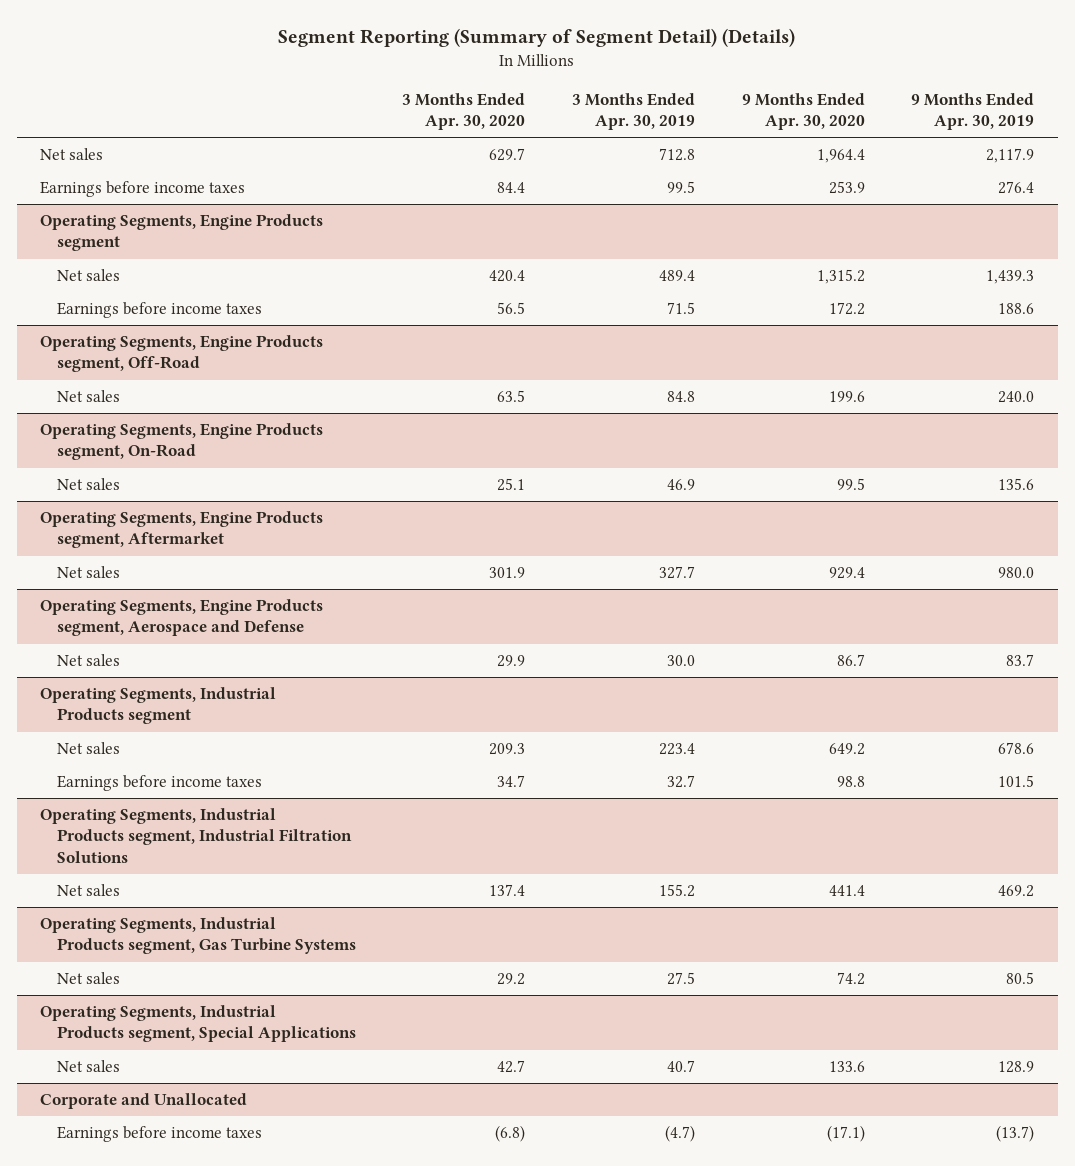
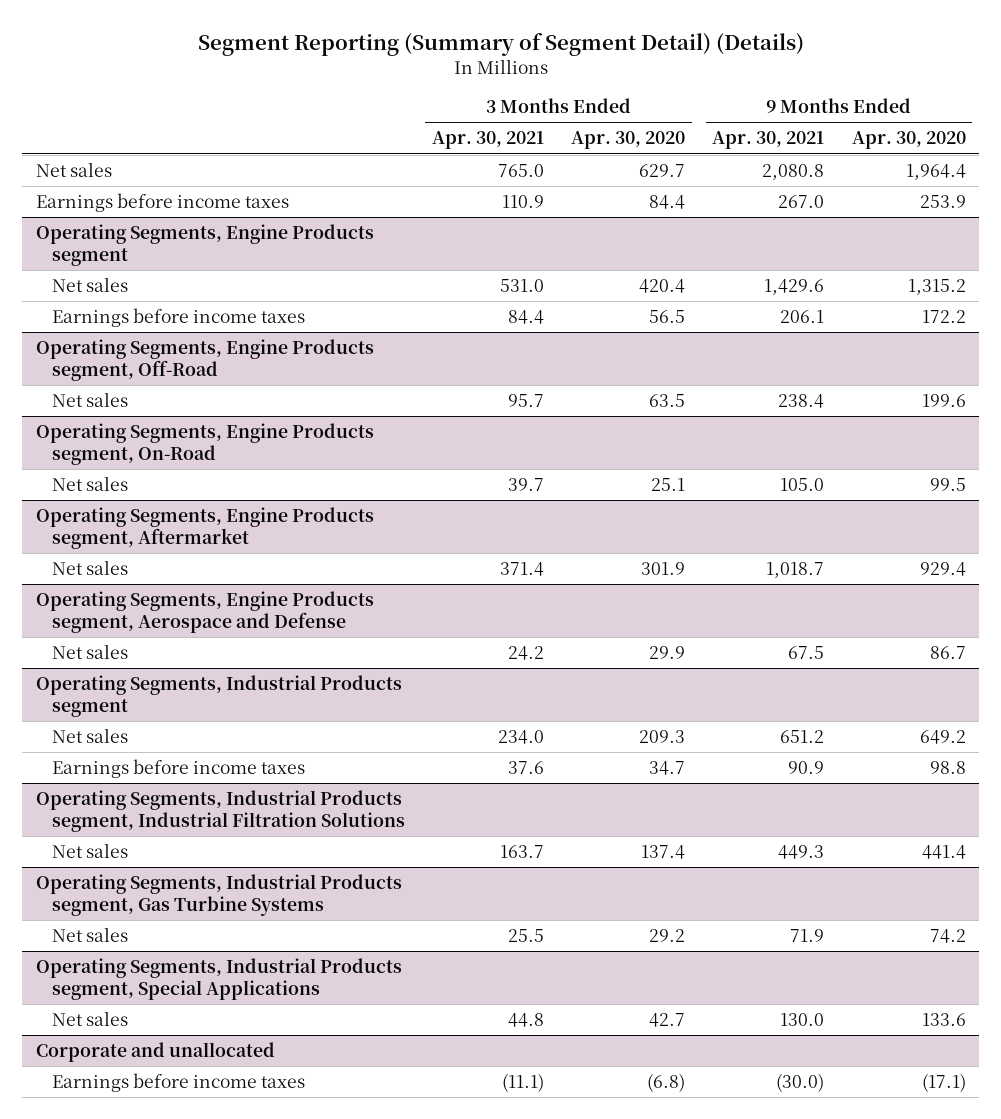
- | 3 Months Ended Apr. 30, 2020 | 3 Months Ended Apr. 30, 2019 | 9 Months Ended Apr. 30, 2020 | 9 Months Ended Apr. 30, 2019
+ | 3 Months Ended Apr. 30, 2021 | 3 Months Ended Apr. 30, 2020 | 9 Months Ended Apr. 30, 2021 | 9 Months Ended Apr. 30, 2020
- Corporate and Unallocated
+ Corporate and unallocated

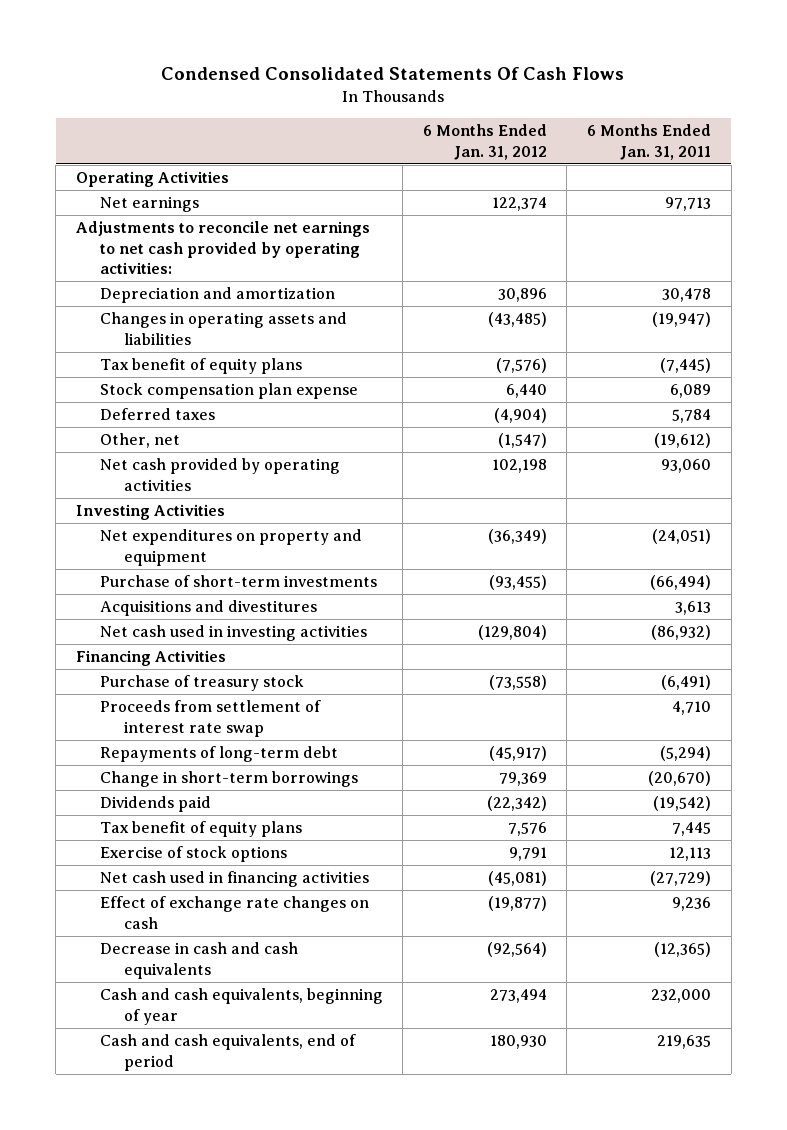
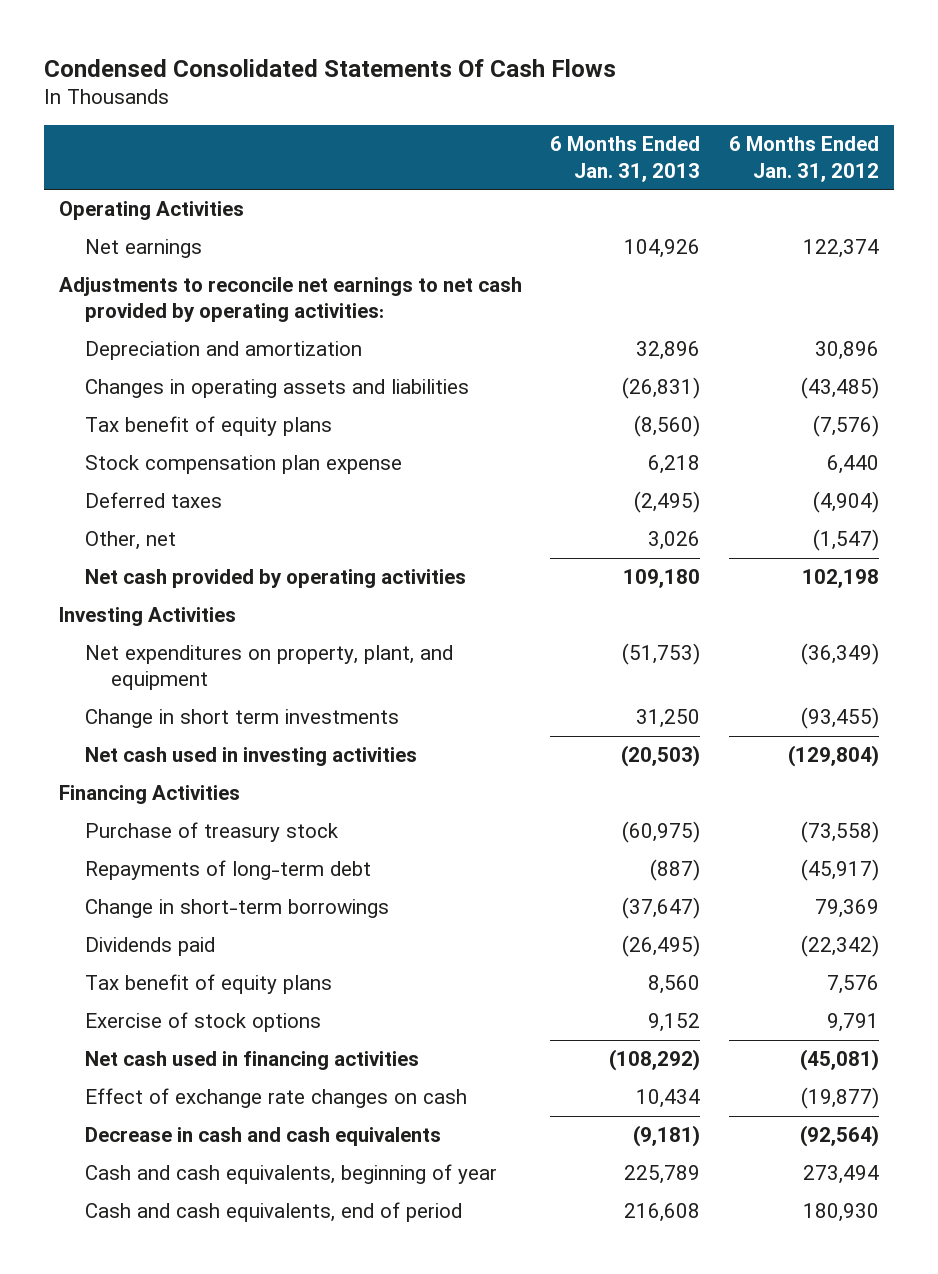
- | 6 Months Ended Jan. 31, 2012 | 6 Months Ended Jan. 31, 2011
+ | 6 Months Ended Jan. 31, 2013 | 6 Months Ended Jan. 31, 2012
- Net expenditures on property and equipment | (36,349) | (24,051)
- Purchase of short-term investments | (93,455) | (66,494)
- Acquisitions and divestitures | | 3,613
+ Net expenditures on property, plant, and equipment | (51,753) | (36,349)
+ Change in short term investments | 31,250 | (93,455)
- Proceeds from settlement of interest rate swap | | 4,710

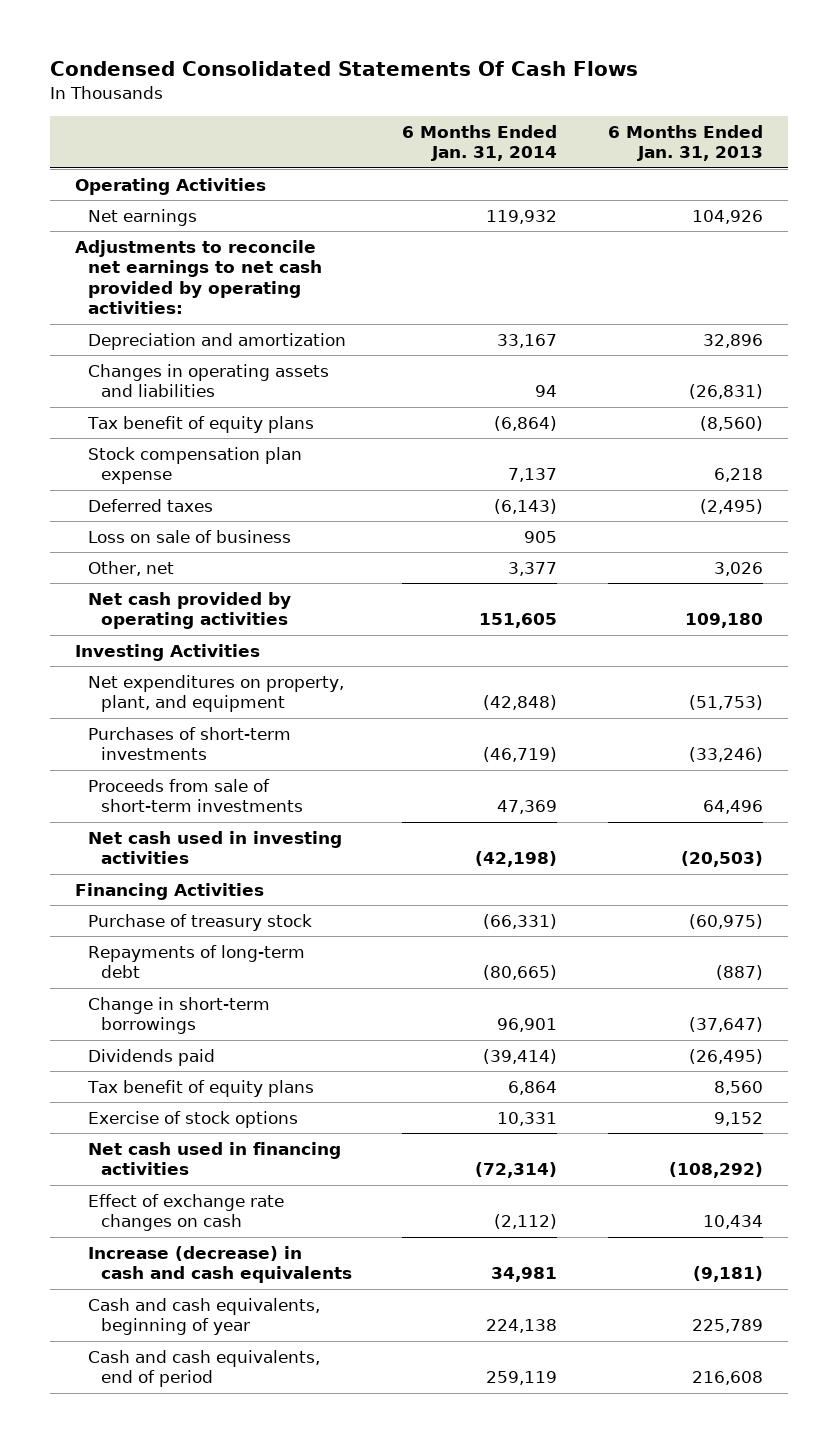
- | 6 Months Ended Jan. 31, 2013 | 6 Months Ended Jan. 31, 2012
+ | 6 Months Ended Jan. 31, 2014 | 6 Months Ended Jan. 31, 2013
+ Loss on sale of business | 905 |
- Change in short term investments | 31,250 | (93,455)
+ Purchases of short-term investments | (46,719) | (33,246)
+ Proceeds from sale of short-term investments | 47,369 | 64,496
- Decrease in cash and cash equivalents | (9,181) | (92,564)
+ Increase (decrease) in cash and cash equivalents | 34,981 | (9,181)

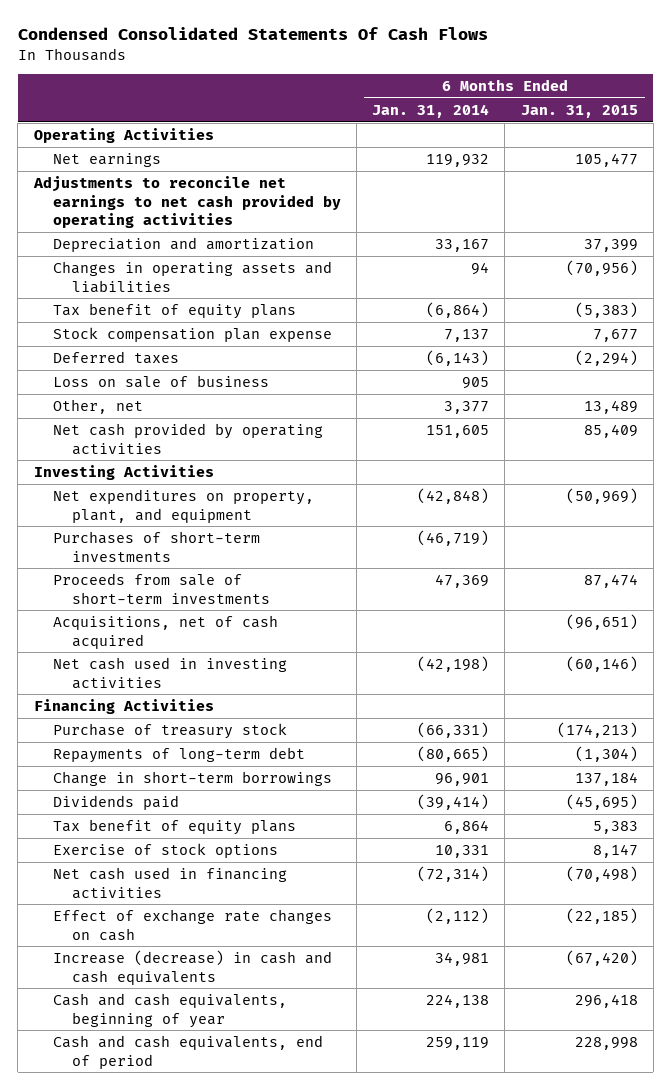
- | 6 Months Ended Jan. 31, 2014 | 6 Months Ended Jan. 31, 2013
+ | 6 Months Ended Jan. 31, 2014 | 6 Months Ended Jan. 31, 2015
- Adjustments to reconcile net earnings to net cash provided by operating activities:
+ Adjustments to reconcile net earnings to net cash provided by operating activities
+ Acquisitions, net of cash acquired | | (96,651)

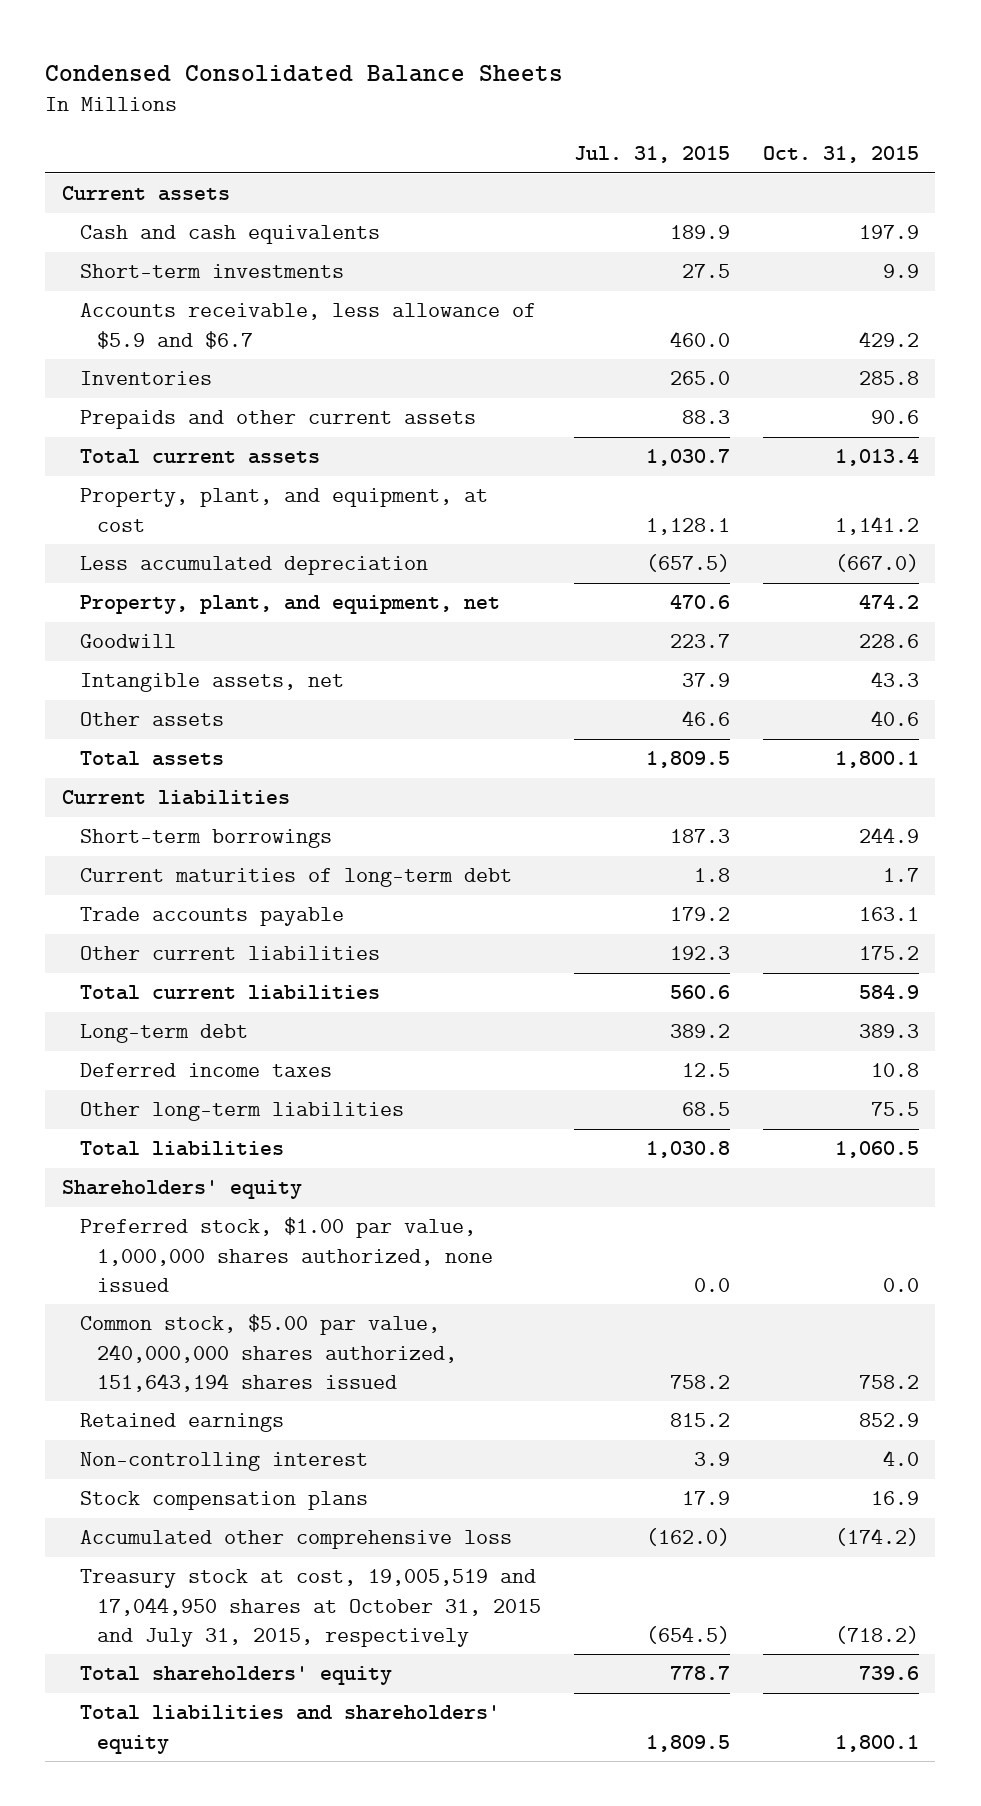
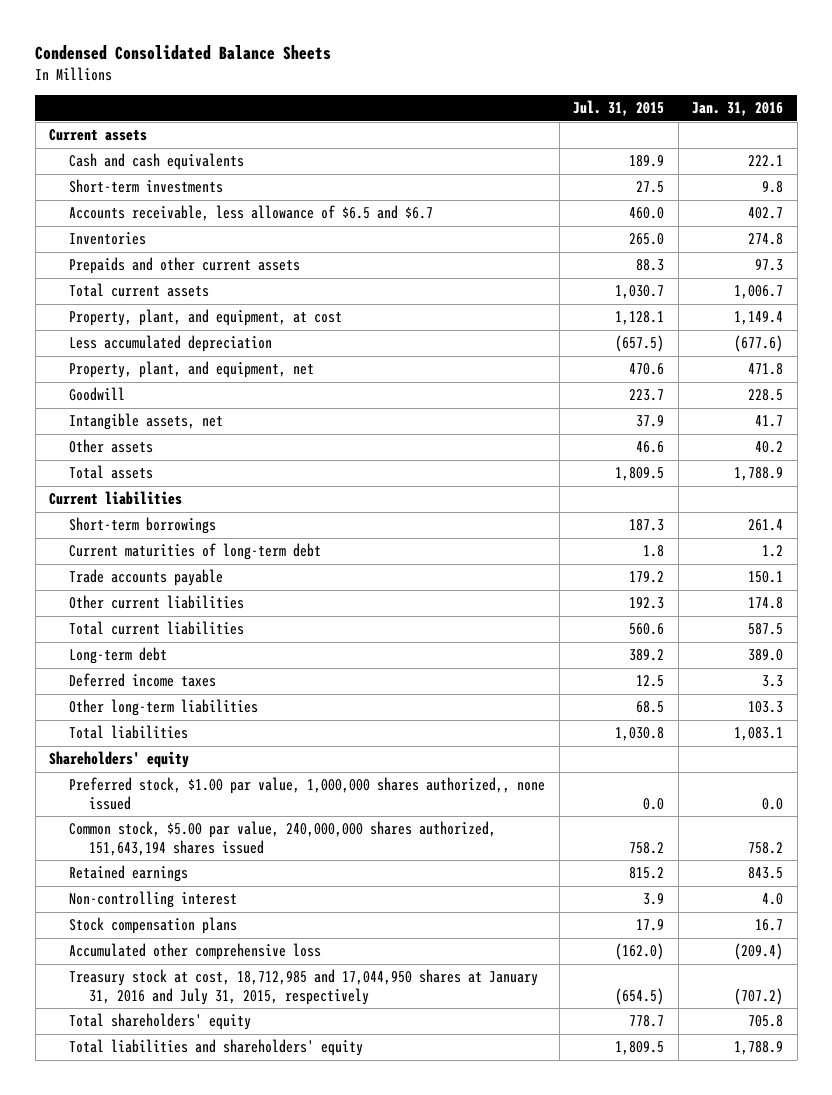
- | Jul. 31, 2015 | Oct. 31, 2015
+ | Jul. 31, 2015 | Jan. 31, 2016
- Accounts receivable, less allowance of $5.9 and $6.7 | 460.0 | 429.2
+ Accounts receivable, less allowance of $6.5 and $6.7 | 460.0 | 402.7
- Preferred stock, $1.00 par value, 1,000,000 shares authorized, none issued | 0.0 | 0.0
+ Preferred stock, $1.00 par value, 1,000,000 shares authorized,, none issued | 0.0 | 0.0
- Treasury stock at cost, 19,005,519 and 17,044,950 shares at October 31, 2015 and July 31, 2015, respectively | (654.5) | (718.2)
+ Treasury stock at cost, 18,712,985 and 17,044,950 shares at January 31, 2016 and July 31, 2015, respectively | (654.5) | (707.2)

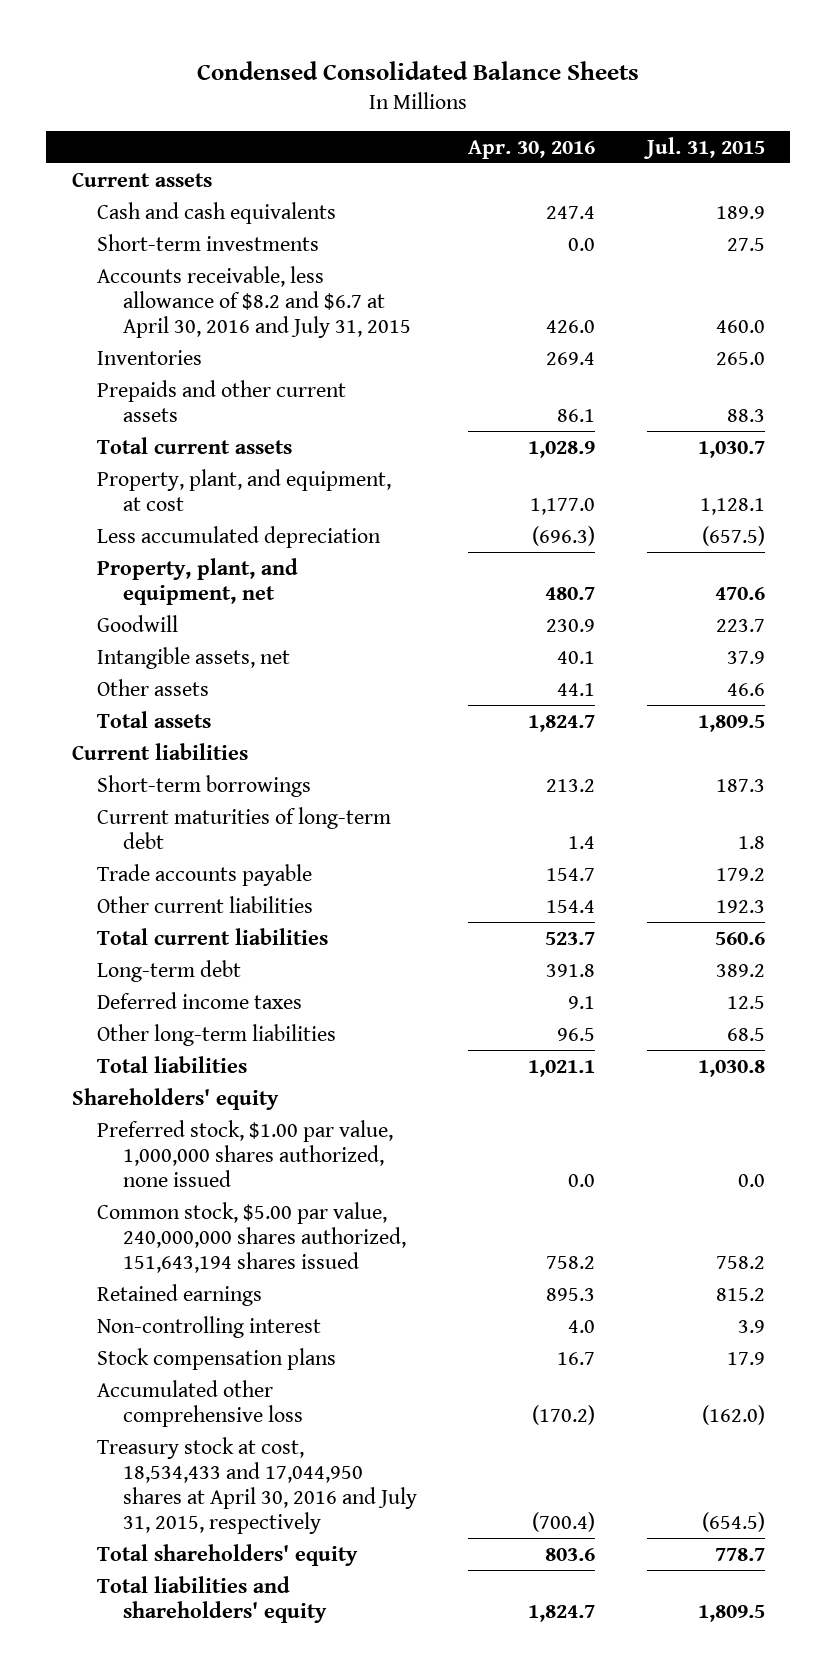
- | Jul. 31, 2015 | Jan. 31, 2016
+ | Apr. 30, 2016 | Jul. 31, 2015
- Accounts receivable, less allowance of $6.5 and $6.7 | 460.0 | 402.7
+ Accounts receivable, less allowance of $8.2 and $6.7 at April 30, 2016 and July 31, 2015 | 426.0 | 460.0
- Preferred stock, $1.00 par value, 1,000,000 shares authorized,, none issued | 0.0 | 0.0
+ Preferred stock, $1.00 par value, 1,000,000 shares authorized, none issued | 0.0 | 0.0
- Treasury stock at cost, 18,712,985 and 17,044,950 shares at January 31, 2016 and July 31, 2015, respectively | (654.5) | (707.2)
+ Treasury stock at cost, 18,534,433 and 17,044,950 shares at April 30, 2016 and July 31, 2015, respectively | (700.4) | (654.5)

